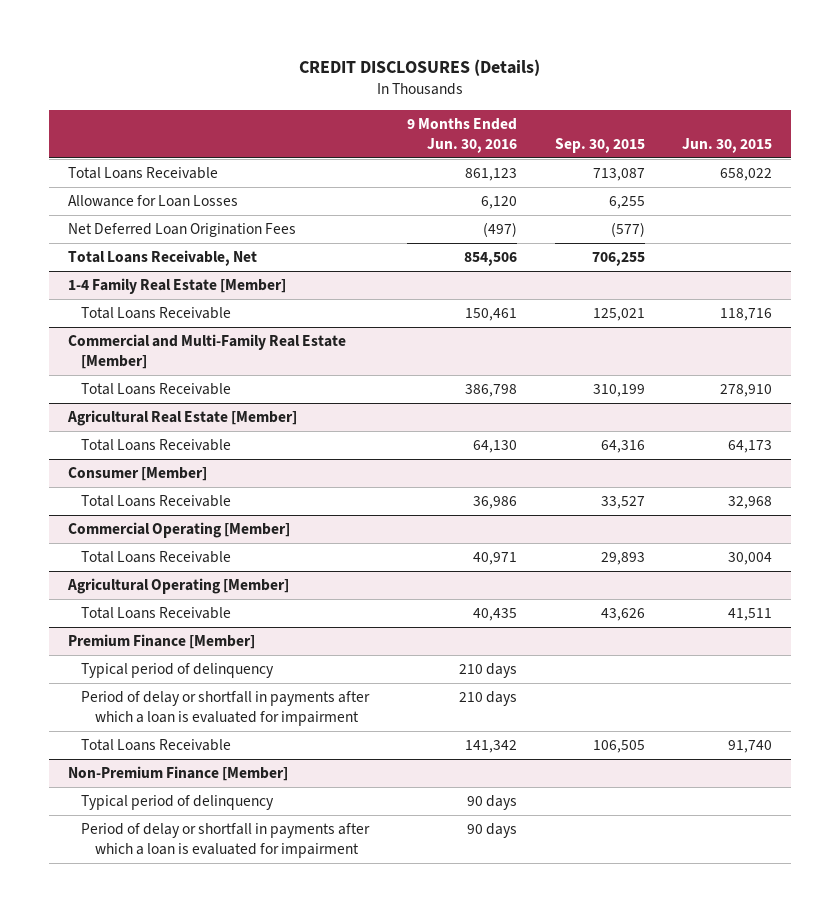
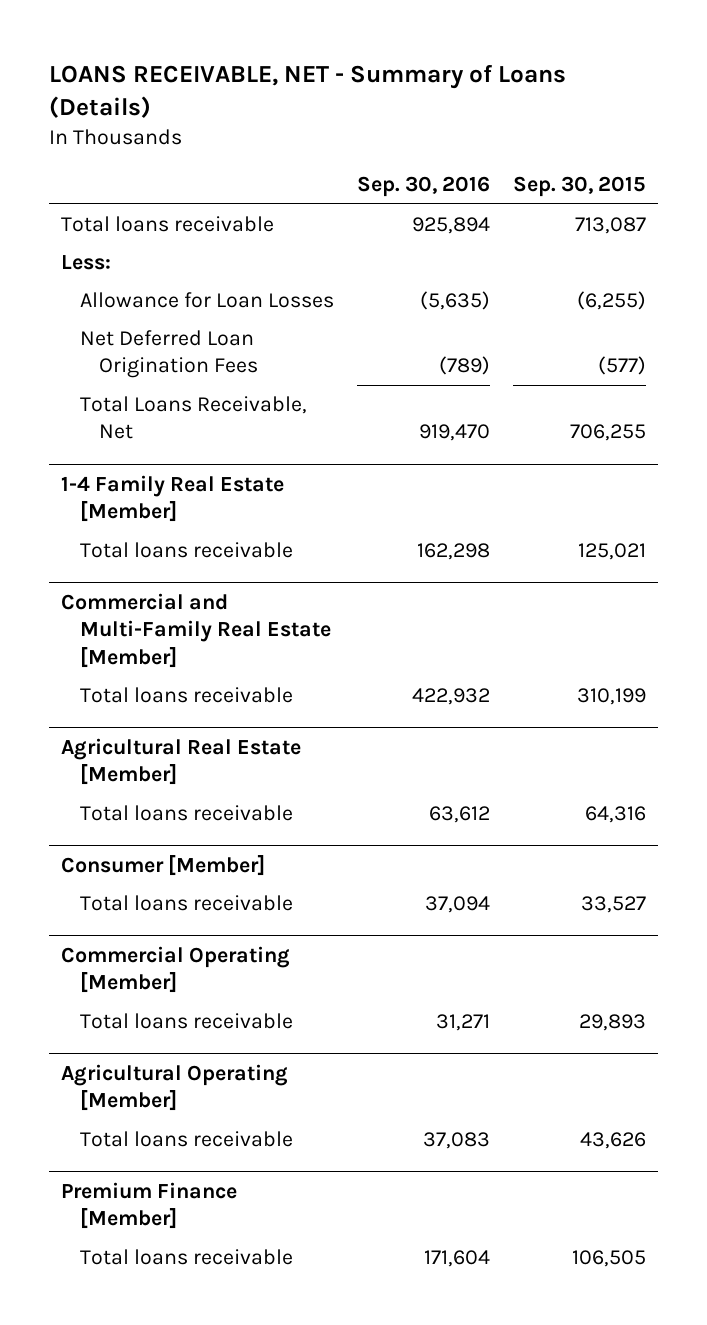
- CREDIT DISCLOSURES (Details)
+ LOANS RECEIVABLE, NET - Summary of Loans (Details)
- | 9 Months Ended Jun. 30, 2016 | Sep. 30, 2015 | Jun. 30, 2015
+ | Sep. 30, 2016 | Sep. 30, 2015
- Total Loans Receivable | 861,123 | 713,087 | 658,022
- Allowance for Loan Losses | 6,120 | 6,255 |
+ Total loans receivable | 925,894 | 713,087
+ Less:
+ Allowance for Loan Losses | (5,635) | (6,255)
@ 1-4 Family Real Estate [Member]
- Total Loans Receivable | 150,461 | 125,021 | 118,716
+ Total loans receivable | 162,298 | 125,021
@ Commercial and Multi-Family Real Estate [Member]
- Total Loans Receivable | 386,798 | 310,199 | 278,910
+ Total loans receivable | 422,932 | 310,199
@ Agricultural Real Estate [Member]
- Total Loans Receivable | 64,130 | 64,316 | 64,173
+ Total loans receivable | 63,612 | 64,316
@ Consumer [Member]
- Total Loans Receivable | 36,986 | 33,527 | 32,968
+ Total loans receivable | 37,094 | 33,527
@ Commercial Operating [Member]
- Total Loans Receivable | 40,971 | 29,893 | 30,004
+ Total loans receivable | 31,271 | 29,893
@ Agricultural Operating [Member]
- Total Loans Receivable | 40,435 | 43,626 | 41,511
+ Total loans receivable | 37,083 | 43,626
@ Premium Finance [Member]
- Typical period of delinquency | 210 days | |
- Period of delay or shortfall in payments after which a loan is evaluated for impairment | 210 days | |
- Total Loans Receivable | 141,342 | 106,505 | 91,740
- Non-Premium Finance [Member]
- Typical period of delinquency | 90 days | |
- Period of delay or shortfall in payments after which a loan is evaluated for impairment | 90 days | |
@ Premium Finance [Member]
+ Total loans receivable | 171,604 | 106,505

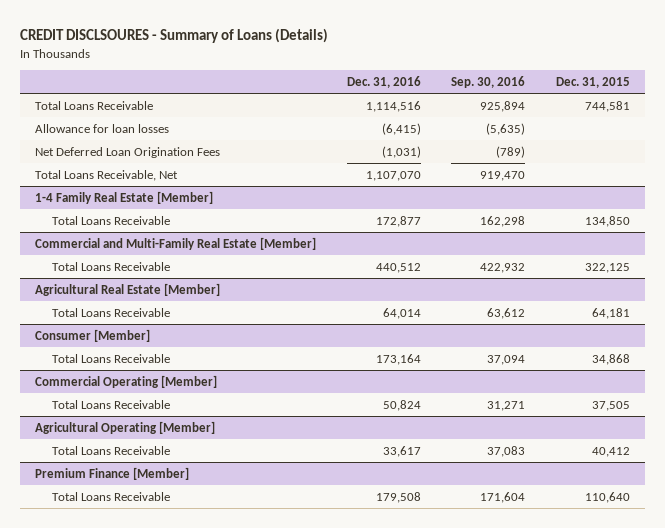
- LOANS RECEIVABLE, NET - Summary of Loans (Details)
+ CREDIT DISCLSOURES - Summary of Loans (Details)
- | Sep. 30, 2016 | Sep. 30, 2015
+ | Dec. 31, 2016 | Sep. 30, 2016 | Dec. 31, 2015
- Total loans receivable | 925,894 | 713,087
- Less:
- Allowance for Loan Losses | (5,635) | (6,255)
+ Total Loans Receivable | 1,114,516 | 925,894 | 744,581
+ Allowance for loan losses | (6,415) | (5,635) |
@ 1-4 Family Real Estate [Member]
- Total loans receivable | 162,298 | 125,021
+ Total Loans Receivable | 172,877 | 162,298 | 134,850
@ Commercial and Multi-Family Real Estate [Member]
- Total loans receivable | 422,932 | 310,199
+ Total Loans Receivable | 440,512 | 422,932 | 322,125
@ Agricultural Real Estate [Member]
- Total loans receivable | 63,612 | 64,316
+ Total Loans Receivable | 64,014 | 63,612 | 64,181
@ Consumer [Member]
- Total loans receivable | 37,094 | 33,527
+ Total Loans Receivable | 173,164 | 37,094 | 34,868
@ Commercial Operating [Member]
- Total loans receivable | 31,271 | 29,893
+ Total Loans Receivable | 50,824 | 31,271 | 37,505
@ Agricultural Operating [Member]
- Total loans receivable | 37,083 | 43,626
+ Total Loans Receivable | 33,617 | 37,083 | 40,412
@ Premium Finance [Member]
- Total loans receivable | 171,604 | 106,505
+ Total Loans Receivable | 179,508 | 171,604 | 110,640

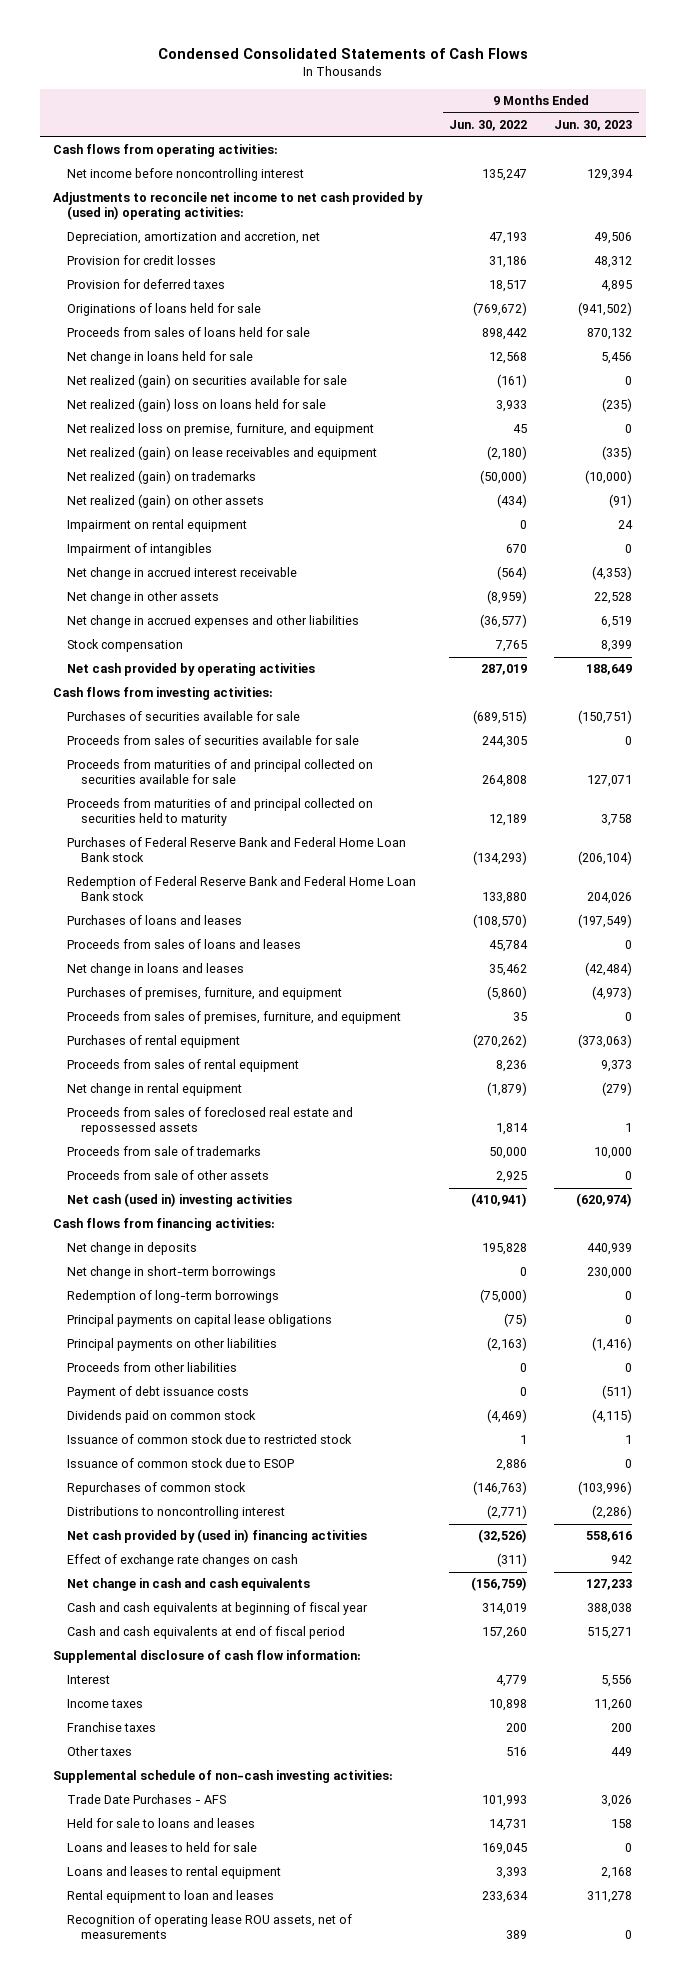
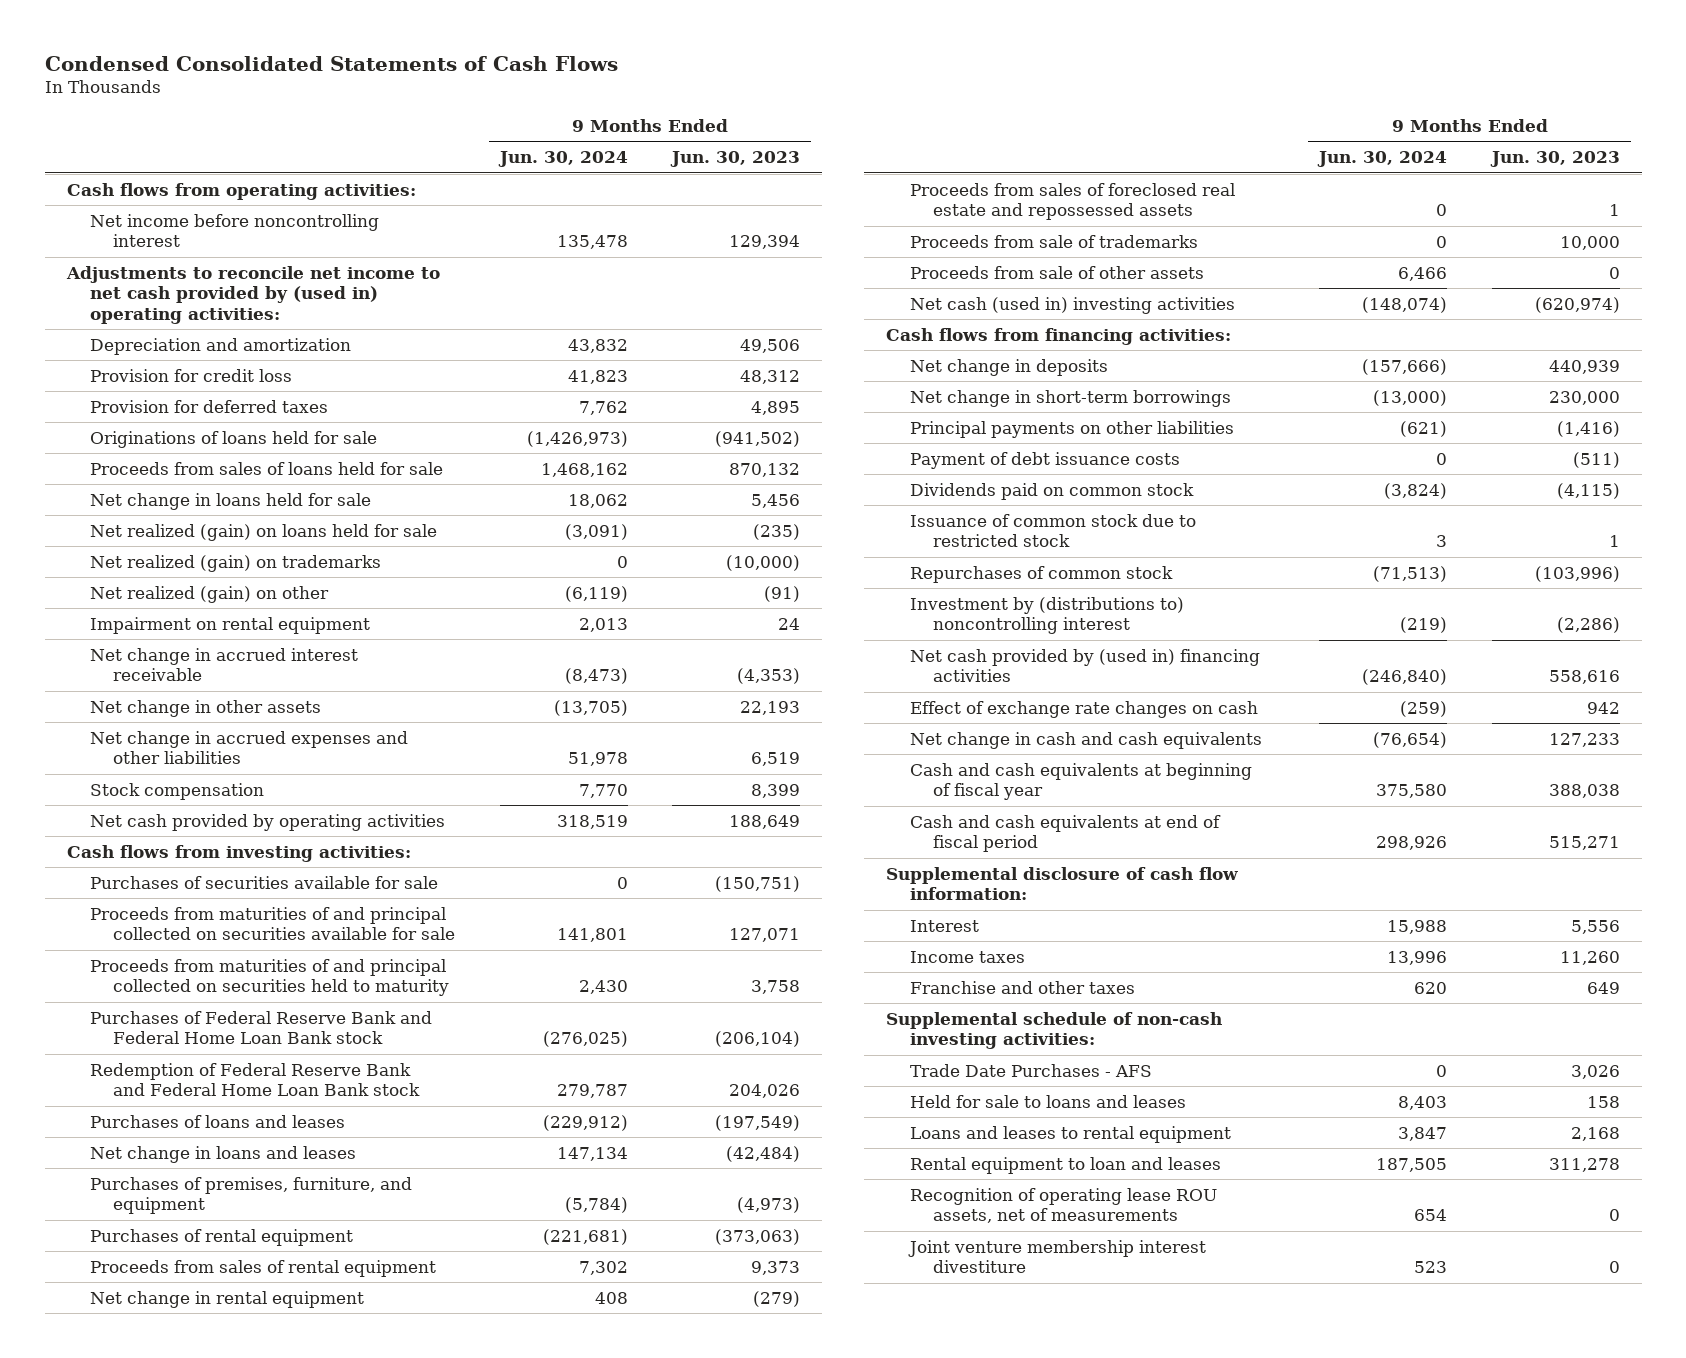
- | 9 Months Ended Jun. 30, 2022 | 9 Months Ended Jun. 30, 2023
+ | 9 Months Ended Jun. 30, 2024 | 9 Months Ended Jun. 30, 2023
- Depreciation, amortization and accretion, net | 47,193 | 49,506
- Provision for credit losses | 31,186 | 48,312
+ Depreciation and amortization | 43,832 | 49,506
+ Provision for credit loss | 41,823 | 48,312
- Net realized (gain) on securities available for sale | (161) | 0
- Net realized (gain) loss on loans held for sale | 3,933 | (235)
- Net realized loss on premise, furniture, and equipment | 45 | 0
- Net realized (gain) on lease receivables and equipment | (2,180) | (335)
+ Net realized (gain) on loans held for sale | (3,091) | (235)
- Net realized (gain) on other assets | (434) | (91)
+ Net realized (gain) on other | (6,119) | (91)
- Impairment of intangibles | 670 | 0
- Net change in other assets | (8,959) | 22,528
+ Net change in other assets | (13,705) | 22,193
- Proceeds from sales of securities available for sale | 244,305 | 0
- Proceeds from sales of loans and leases | 45,784 | 0
- Proceeds from sales of premises, furniture, and equipment | 35 | 0
- Redemption of long-term borrowings | (75,000) | 0
- Principal payments on capital lease obligations | (75) | 0
- Proceeds from other liabilities | 0 | 0
- Issuance of common stock due to ESOP | 2,886 | 0
- Distributions to noncontrolling interest | (2,771) | (2,286)
+ Investment by (distributions to) noncontrolling interest | (219) | (2,286)
- Franchise taxes | 200 | 200
- Other taxes | 516 | 449
+ Franchise and other taxes | 620 | 649
- Loans and leases to held for sale | 169,045 | 0
+ Joint venture membership interest divestiture | 523 | 0

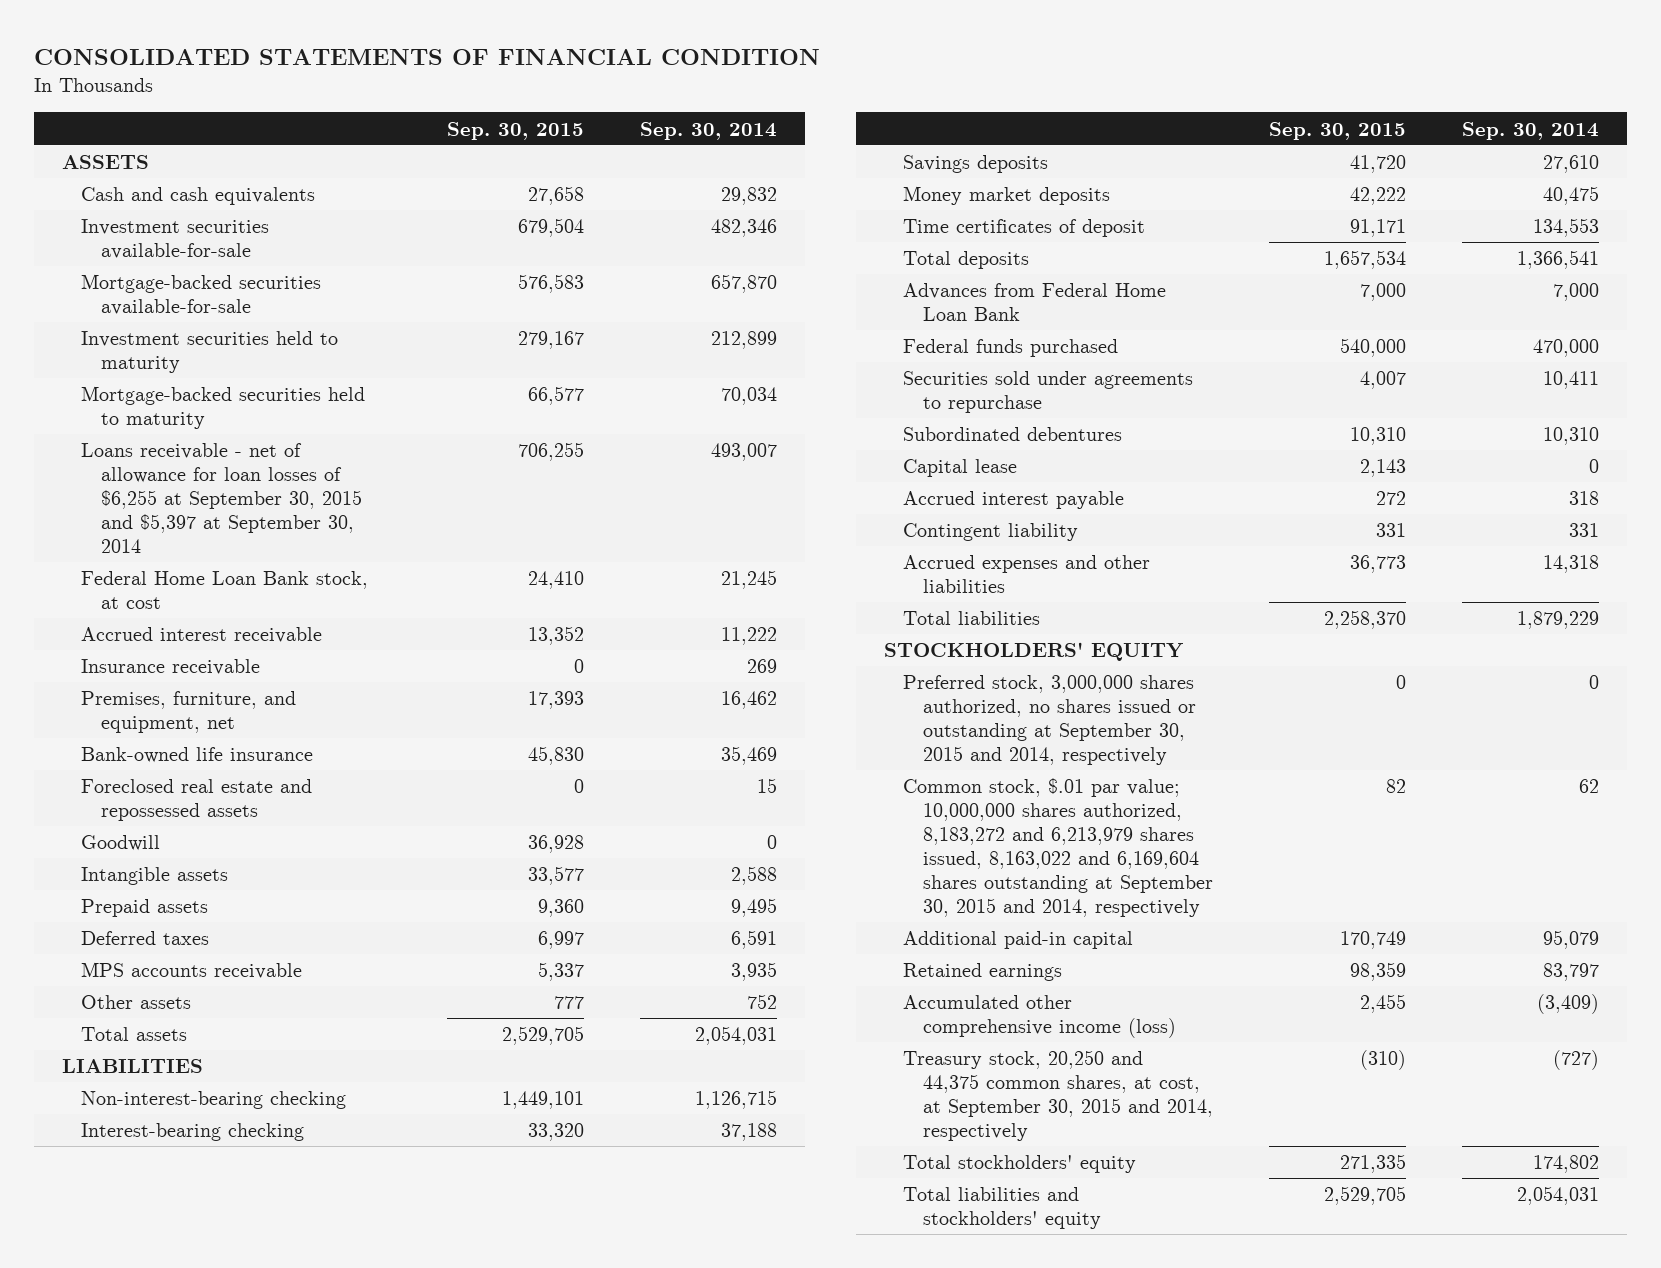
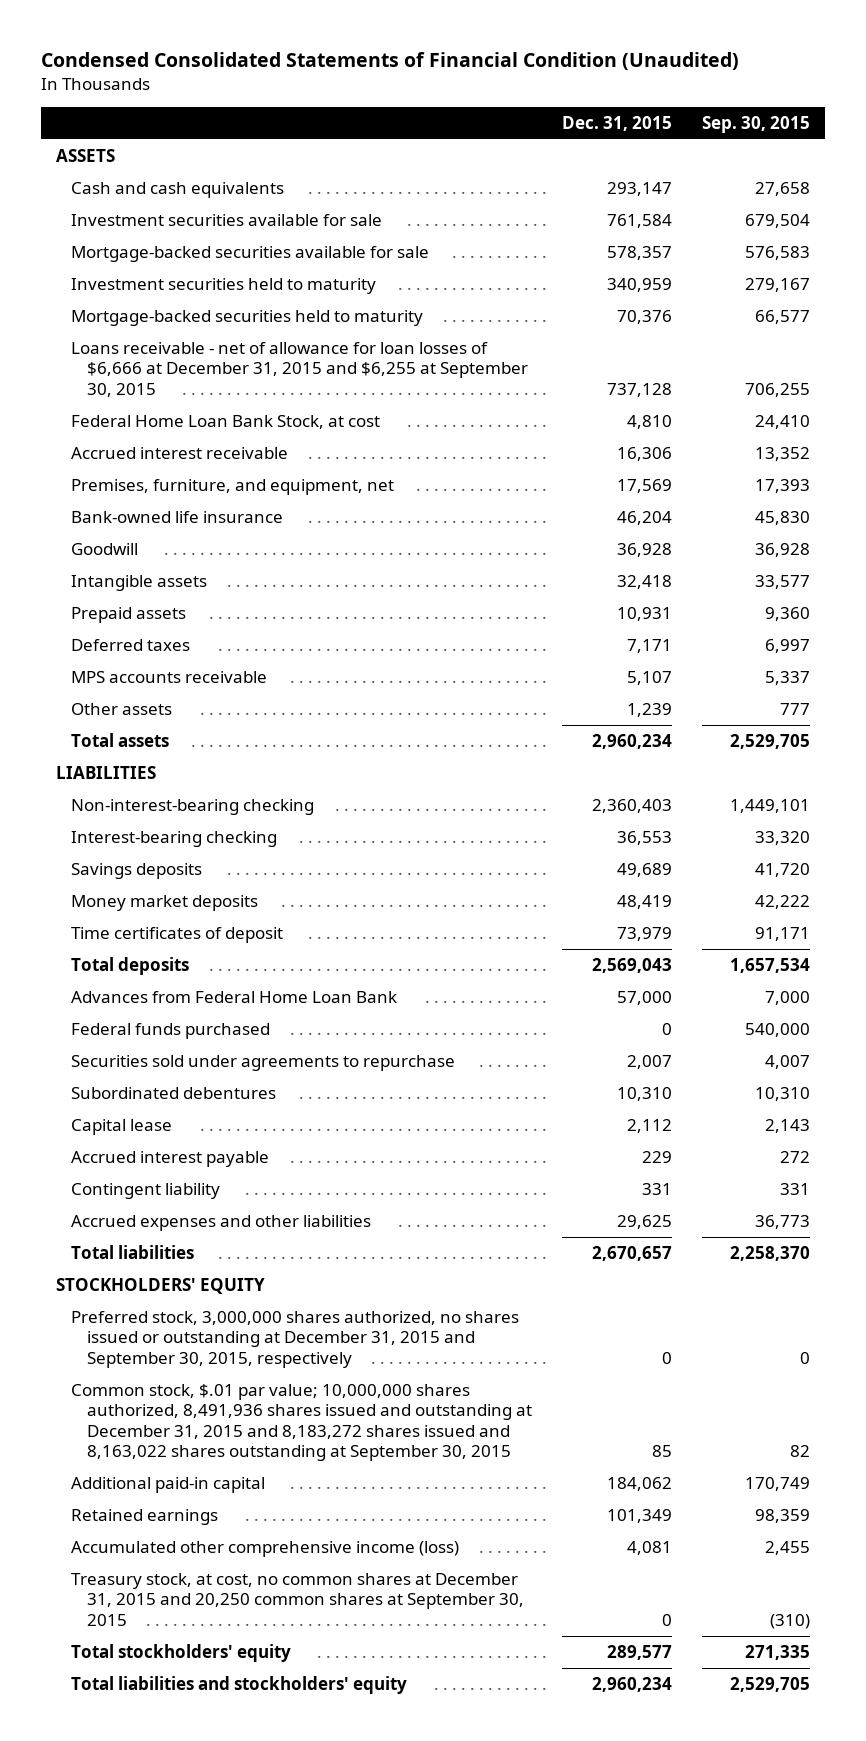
- CONSOLIDATED STATEMENTS OF FINANCIAL CONDITION
+ Condensed Consolidated Statements of Financial Condition (Unaudited)
- | Sep. 30, 2015 | Sep. 30, 2014
+ | Dec. 31, 2015 | Sep. 30, 2015
- Investment securities available-for-sale | 679,504 | 482,346
- Mortgage-backed securities available-for-sale | 576,583 | 657,870
+ Investment securities available for sale | 761,584 | 679,504
+ Mortgage-backed securities available for sale | 578,357 | 576,583
- Loans receivable - net of allowance for loan losses of $6,255 at September 30, 2015 and $5,397 at September 30, 2014 | 706,255 | 493,007
- Federal Home Loan Bank stock, at cost | 24,410 | 21,245
+ Loans receivable - net of allowance for loan losses of $6,666 at December 31, 2015 and $6,255 at September 30, 2015 | 737,128 | 706,255
+ Federal Home Loan Bank Stock, at cost | 4,810 | 24,410
- Insurance receivable | 0 | 269
- Foreclosed real estate and repossessed assets | 0 | 15
- Preferred stock, 3,000,000 shares authorized, no shares issued or outstanding at September 30, 2015 and 2014, respectively | 0 | 0
- Common stock, $.01 par value; 10,000,000 shares authorized, 8,183,272 and 6,213,979 shares issued, 8,163,022 and 6,169,604 shares outstanding at September 30, 2015 and 2014, respectively | 82 | 62
+ Preferred stock, 3,000,000 shares authorized, no shares issued or outstanding at December 31, 2015 and September 30, 2015, respectively | 0 | 0
+ Common stock, $.01 par value; 10,000,000 shares authorized, 8,491,936 shares issued and outstanding at December 31, 2015 and 8,183,272 shares issued and 8,163,022 shares outstanding at September 30, 2015 | 85 | 82
- Treasury stock, 20,250 and 44,375 common shares, at cost, at September 30, 2015 and 2014, respectively | (310) | (727)
+ Treasury stock, at cost, no common shares at December 31, 2015 and 20,250 common shares at September 30, 2015 | 0 | (310)

